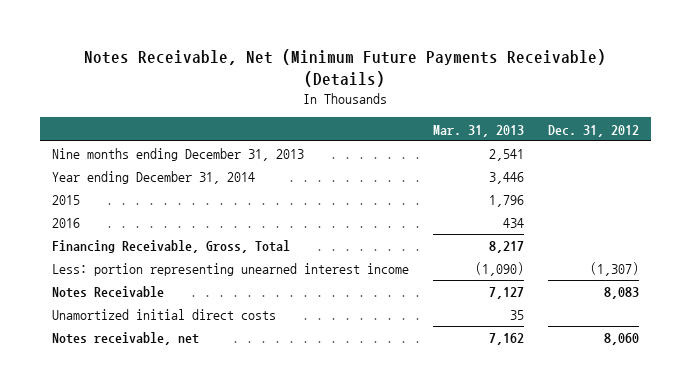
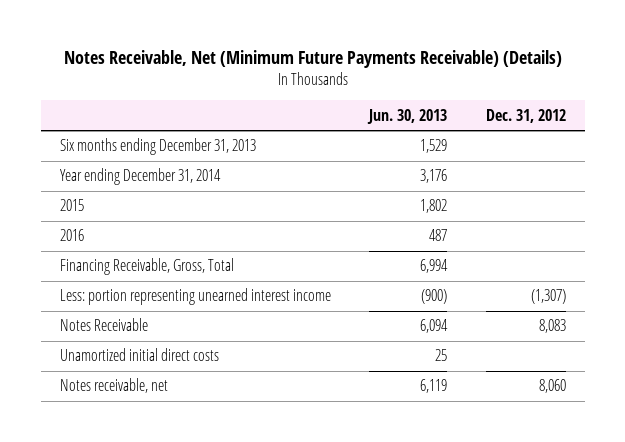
- | Mar. 31, 2013 | Dec. 31, 2012
+ | Jun. 30, 2013 | Dec. 31, 2012
- Nine months ending December 31, 2013 | 2,541 |
+ Six months ending December 31, 2013 | 1,529 |

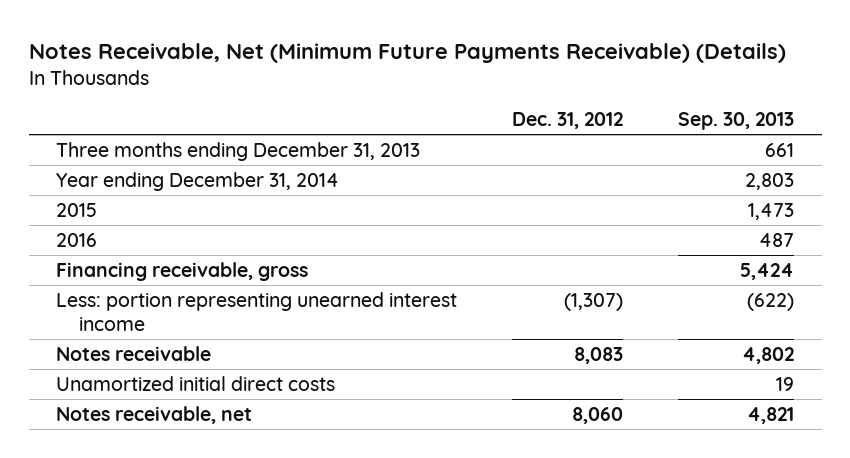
- | Jun. 30, 2013 | Dec. 31, 2012
+ | Dec. 31, 2012 | Sep. 30, 2013
- Six months ending December 31, 2013 | 1,529 |
+ Three months ending December 31, 2013 | | 661
- Financing Receivable, Gross, Total | 6,994 |
+ Financing receivable, gross | | 5,424
- Notes Receivable | 6,094 | 8,083
+ Notes receivable | 8,083 | 4,802

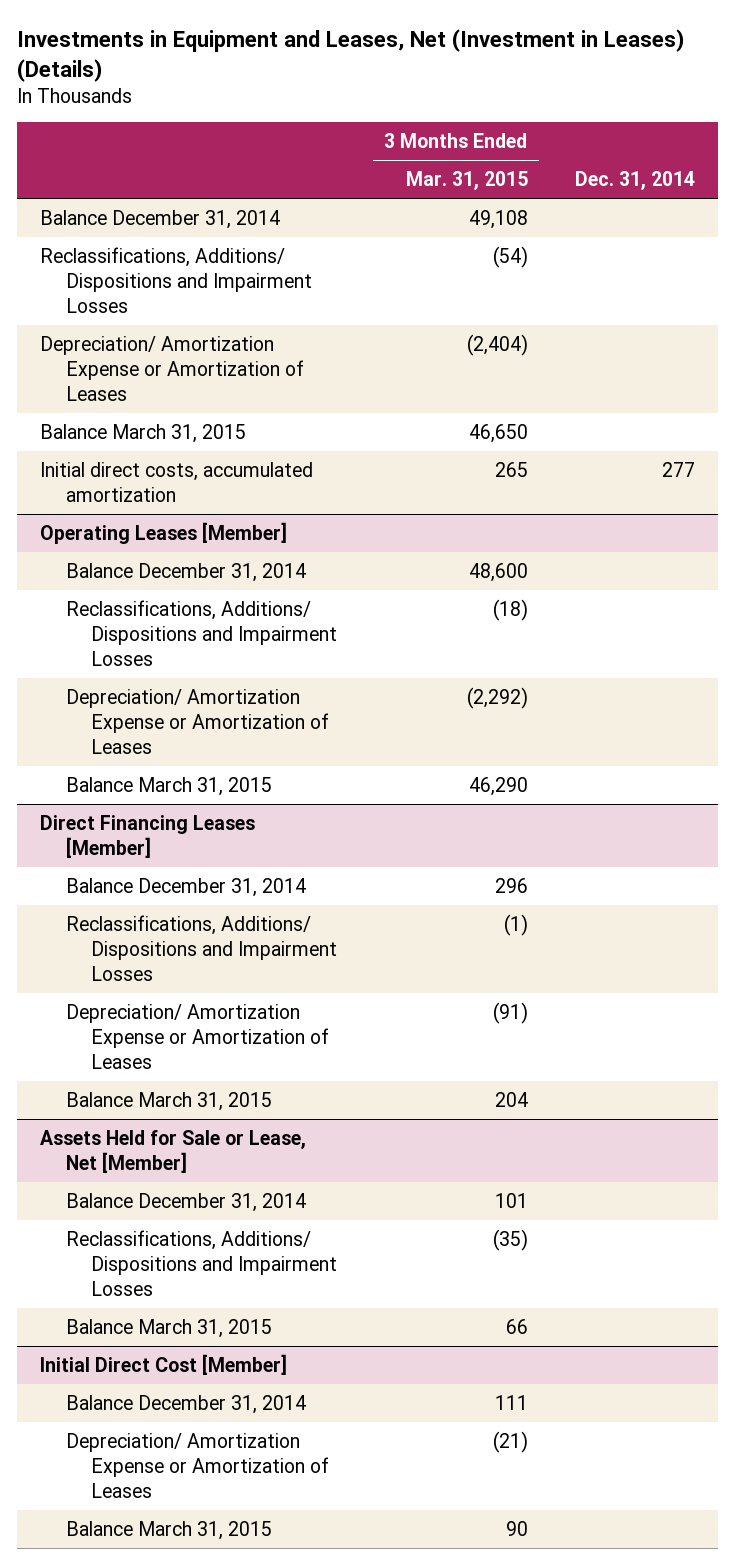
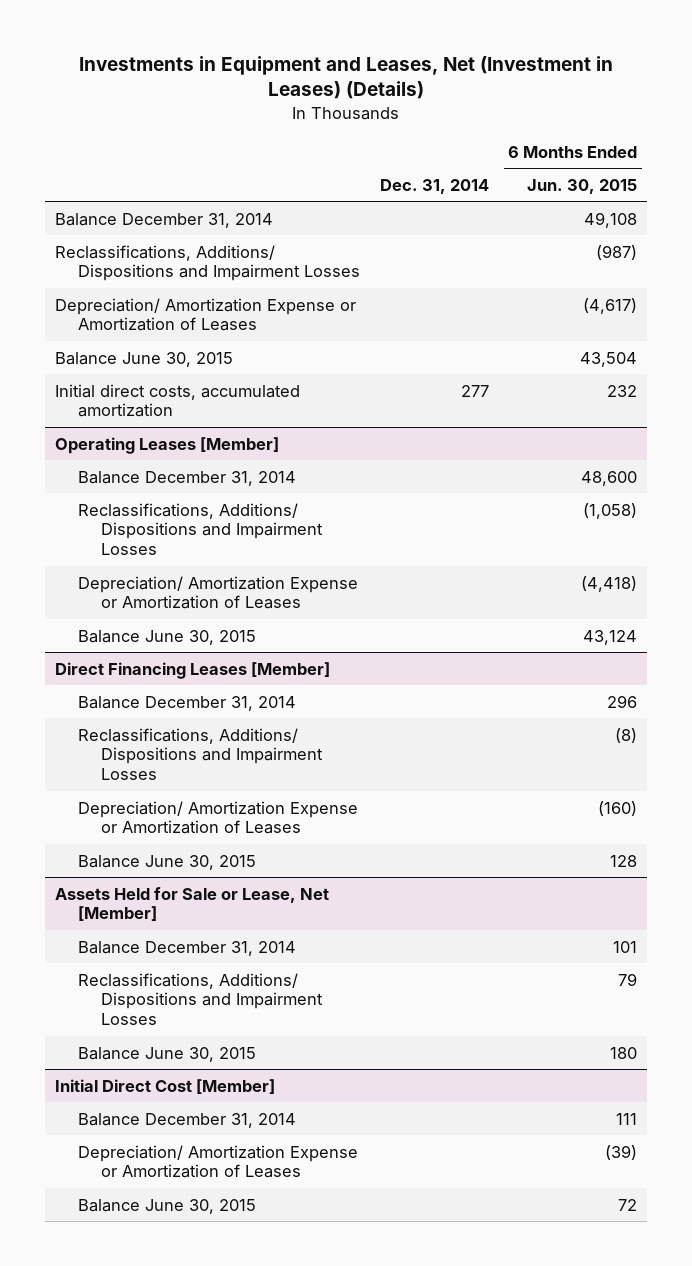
- | 3 Months Ended Mar. 31, 2015 | Dec. 31, 2014
+ | Dec. 31, 2014 | 6 Months Ended Jun. 30, 2015
- Balance March 31, 2015 | 46,650 |
+ Balance June 30, 2015 | | 43,504
@ Operating Leases [Member]
- Balance March 31, 2015 | 46,290 |
+ Balance June 30, 2015 | | 43,124
@ Direct Financing Leases [Member]
- Balance March 31, 2015 | 204 |
+ Balance June 30, 2015 | | 128
@ Assets Held for Sale or Lease, Net [Member]
- Balance March 31, 2015 | 66 |
+ Balance June 30, 2015 | | 180
@ Initial Direct Cost [Member]
- Balance March 31, 2015 | 90 |
+ Balance June 30, 2015 | | 72

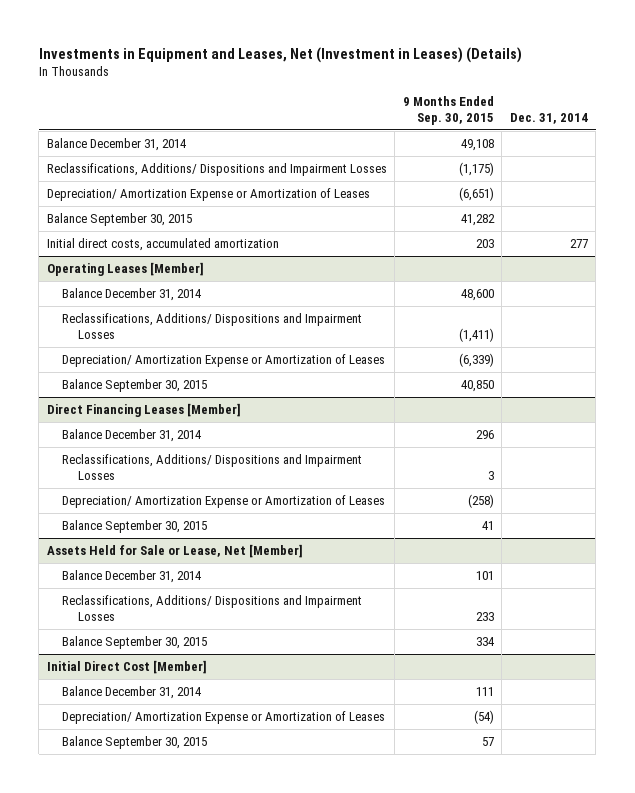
- | Dec. 31, 2014 | 6 Months Ended Jun. 30, 2015
+ | 9 Months Ended Sep. 30, 2015 | Dec. 31, 2014
- Balance June 30, 2015 | | 43,504
+ Balance September 30, 2015 | 41,282 |
@ Operating Leases [Member]
- Balance June 30, 2015 | | 43,124
+ Balance September 30, 2015 | 40,850 |
@ Direct Financing Leases [Member]
- Balance June 30, 2015 | | 128
+ Balance September 30, 2015 | 41 |
@ Assets Held for Sale or Lease, Net [Member]
- Balance June 30, 2015 | | 180
+ Balance September 30, 2015 | 334 |
@ Initial Direct Cost [Member]
- Balance June 30, 2015 | | 72
+ Balance September 30, 2015 | 57 |

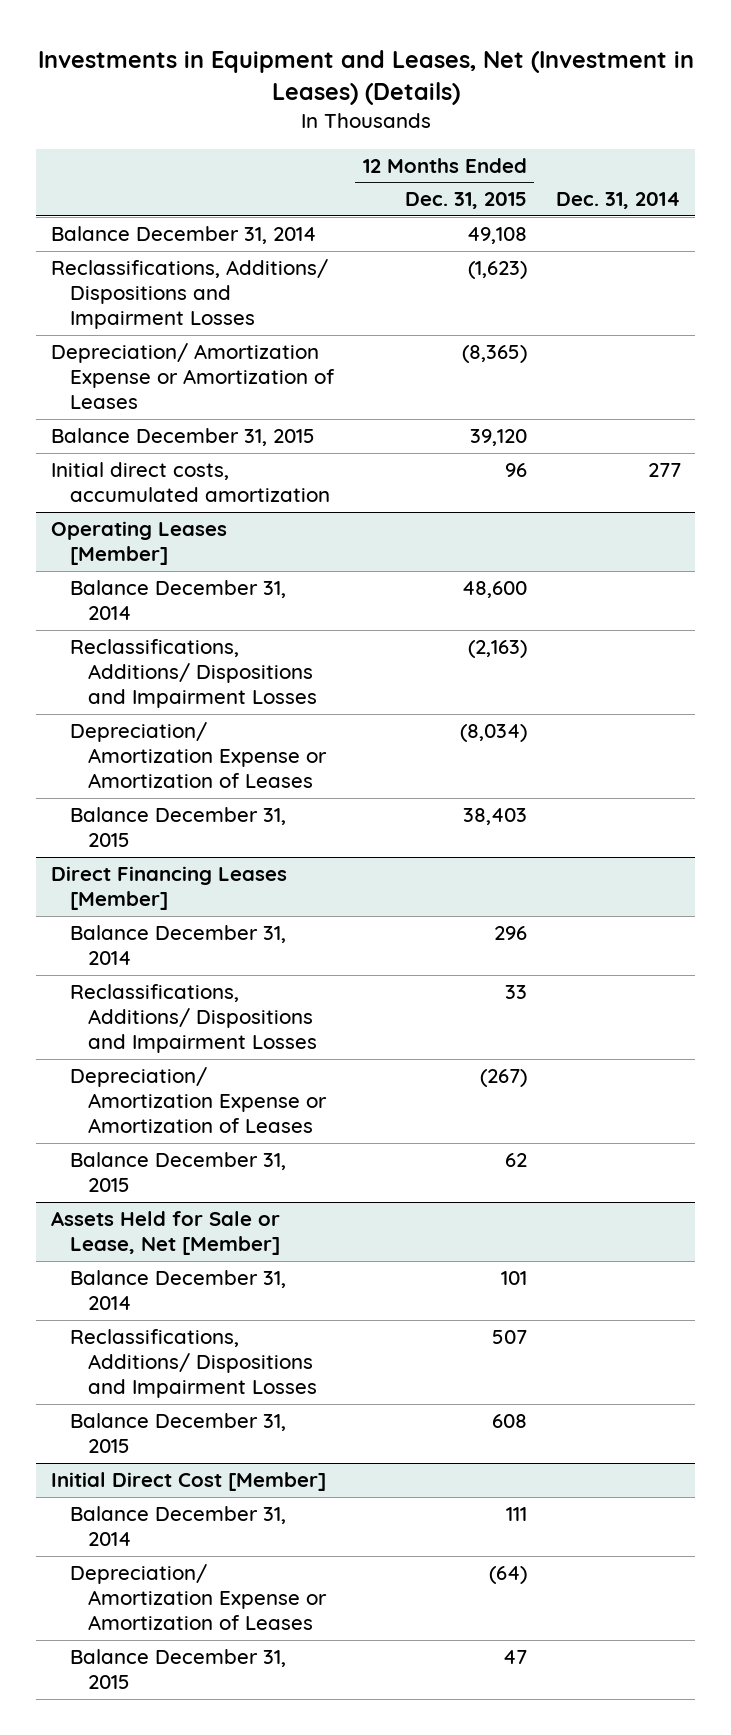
- | 9 Months Ended Sep. 30, 2015 | Dec. 31, 2014
+ | 12 Months Ended Dec. 31, 2015 | Dec. 31, 2014
- Balance September 30, 2015 | 41,282 |
+ Balance December 31, 2015 | 39,120 |
@ Operating Leases [Member]
- Balance September 30, 2015 | 40,850 |
+ Balance December 31, 2015 | 38,403 |
@ Direct Financing Leases [Member]
- Balance September 30, 2015 | 41 |
+ Balance December 31, 2015 | 62 |
@ Assets Held for Sale or Lease, Net [Member]
- Balance September 30, 2015 | 334 |
+ Balance December 31, 2015 | 608 |
@ Initial Direct Cost [Member]
- Balance September 30, 2015 | 57 |
+ Balance December 31, 2015 | 47 |

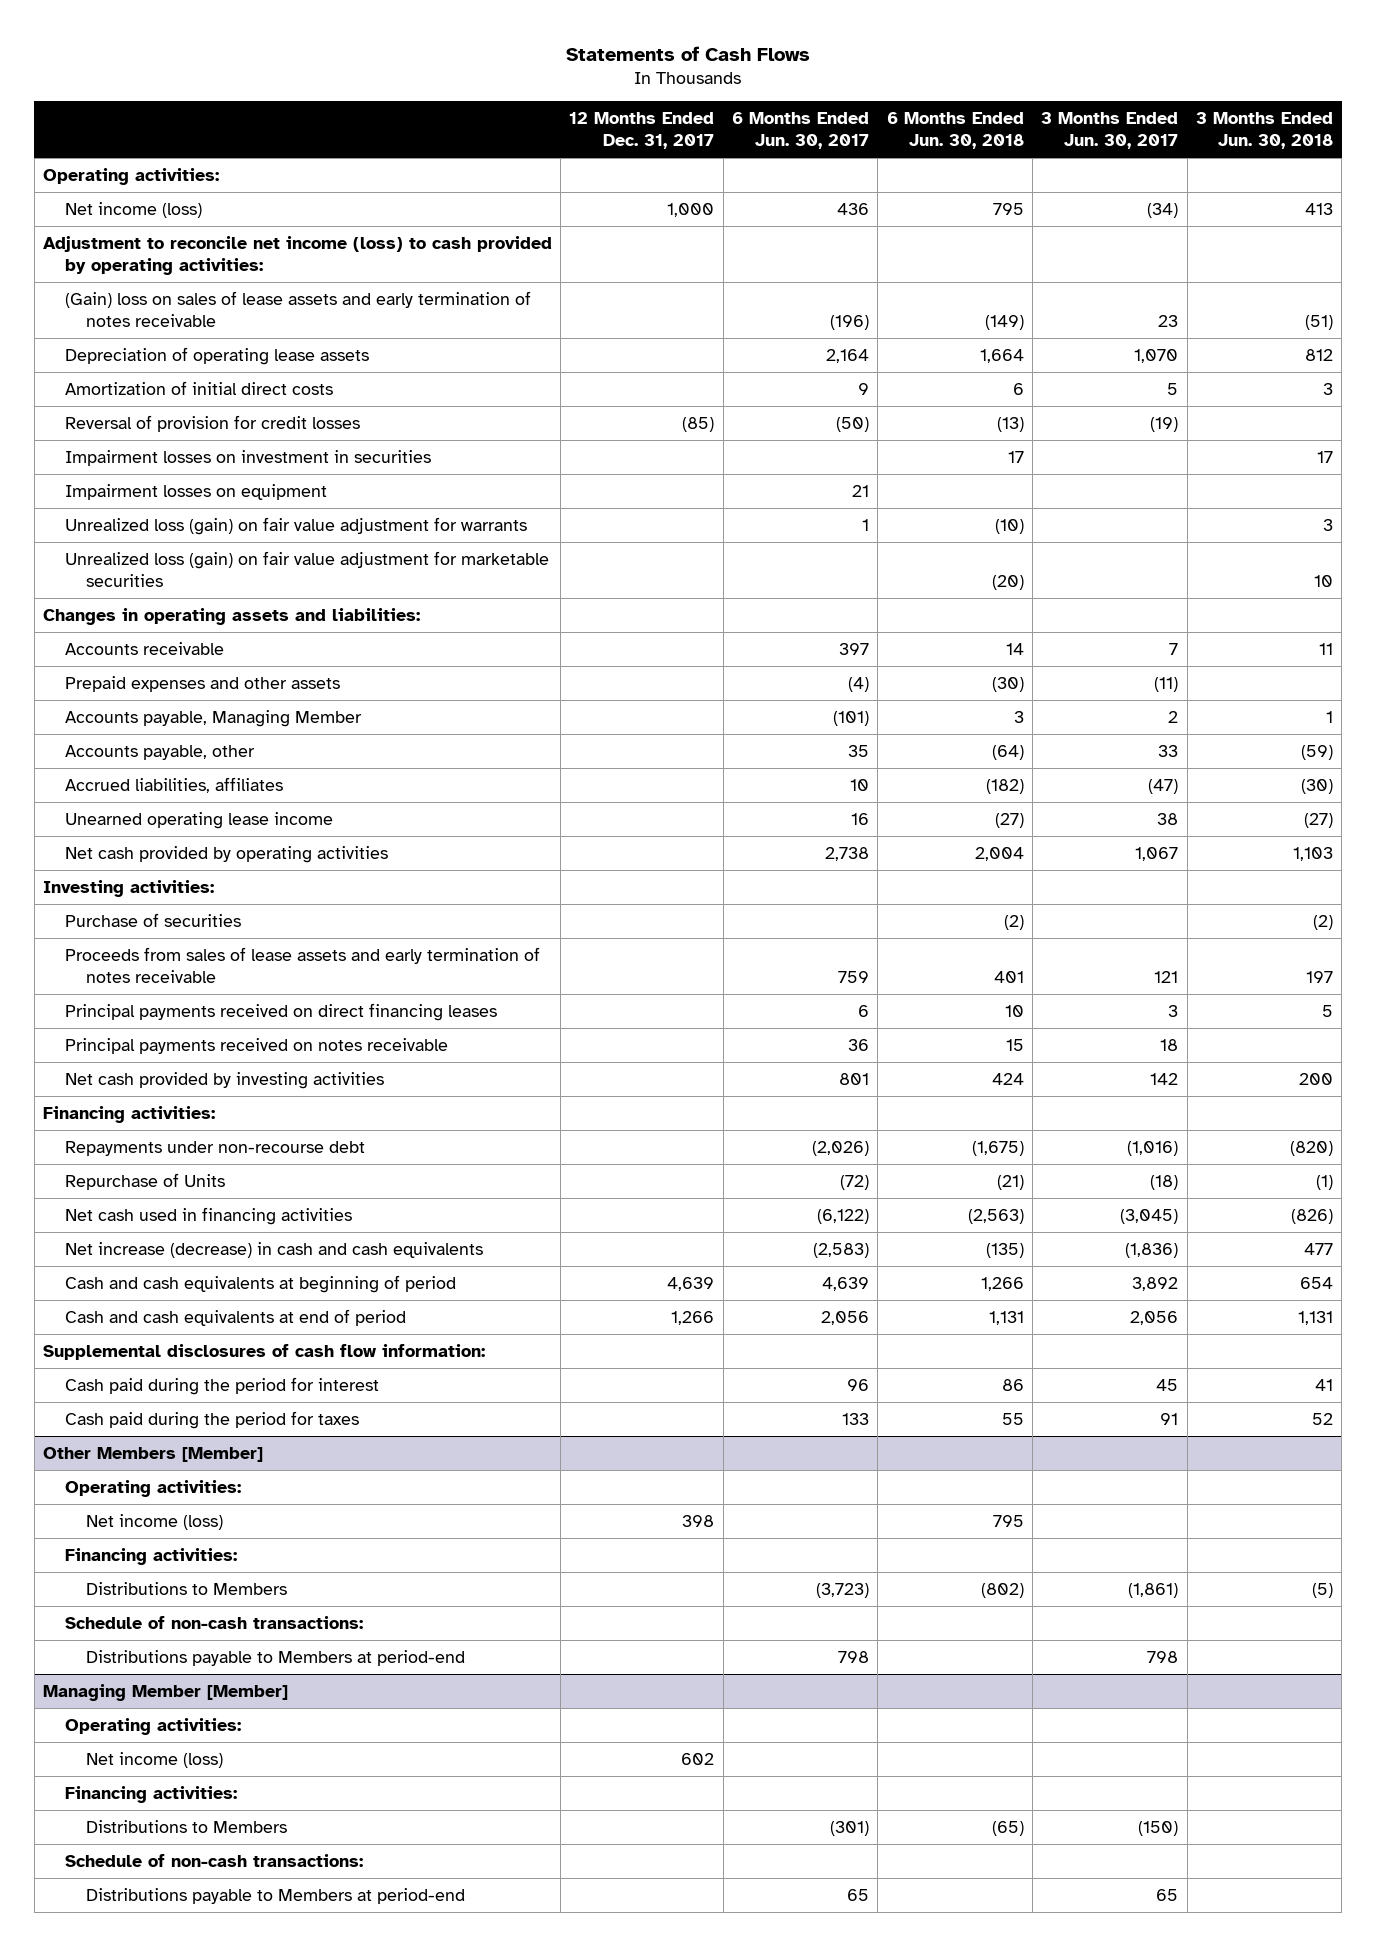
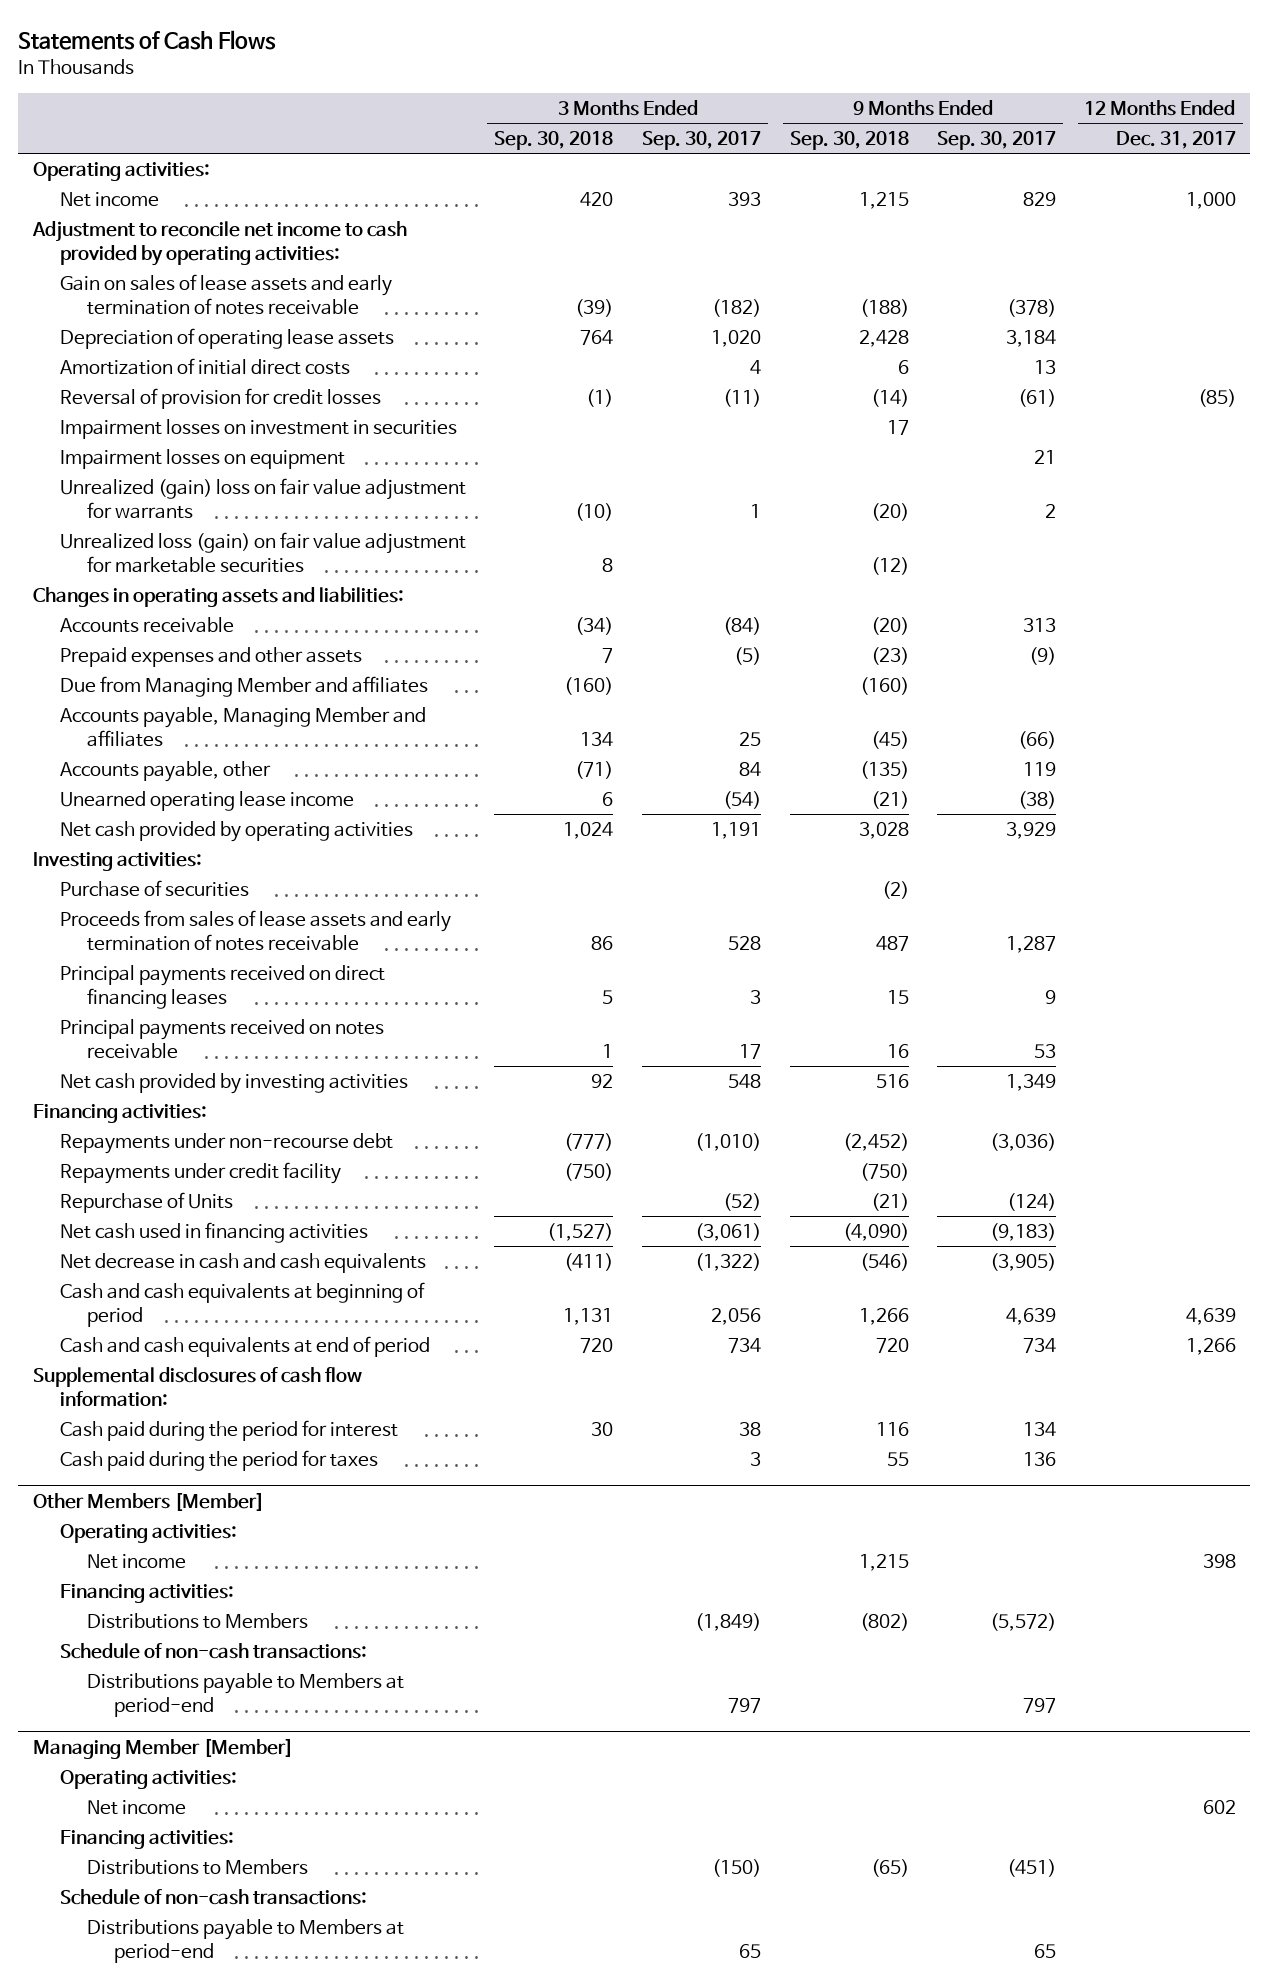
- | 12 Months Ended Dec. 31, 2017 | 6 Months Ended Jun. 30, 2017 | 6 Months Ended Jun. 30, 2018 | 3 Months Ended Jun. 30, 2017 | 3 Months Ended Jun. 30, 2018
+ | 3 Months Ended Sep. 30, 2018 | 3 Months Ended Sep. 30, 2017 | 9 Months Ended Sep. 30, 2018 | 9 Months Ended Sep. 30, 2017 | 12 Months Ended Dec. 31, 2017
- Net income (loss) | 1,000 | 436 | 795 | (34) | 413
- Adjustment to reconcile net income (loss) to cash provided by operating activities:
- (Gain) loss on sales of lease assets and early termination of notes receivable | | (196) | (149) | 23 | (51)
+ Net income | 420 | 393 | 1,215 | 829 | 1,000
+ Adjustment to reconcile net income to cash provided by operating activities:
+ Gain on sales of lease assets and early termination of notes receivable | (39) | (182) | (188) | (378) |
- Unrealized loss (gain) on fair value adjustment for warrants | | 1 | (10) | | 3
+ Unrealized (gain) loss on fair value adjustment for warrants | (10) | 1 | (20) | 2 |
- Accounts payable, Managing Member | | (101) | 3 | 2 | 1
+ Due from Managing Member and affiliates | (160) | | (160) | |
+ Accounts payable, Managing Member and affiliates | 134 | 25 | (45) | (66) |
- Accrued liabilities, affiliates | | 10 | (182) | (47) | (30)
+ Repayments under credit facility | (750) | | (750) | |
- Net increase (decrease) in cash and cash equivalents | | (2,583) | (135) | (1,836) | 477
+ Net decrease in cash and cash equivalents | (411) | (1,322) | (546) | (3,905) |
@ Other Members [Member]
- Net income (loss) | 398 | | 795 | |
+ Net income | | | 1,215 | | 398
@ Managing Member [Member]
- Net income (loss) | 602 | | | |
+ Net income | | | | | 602

